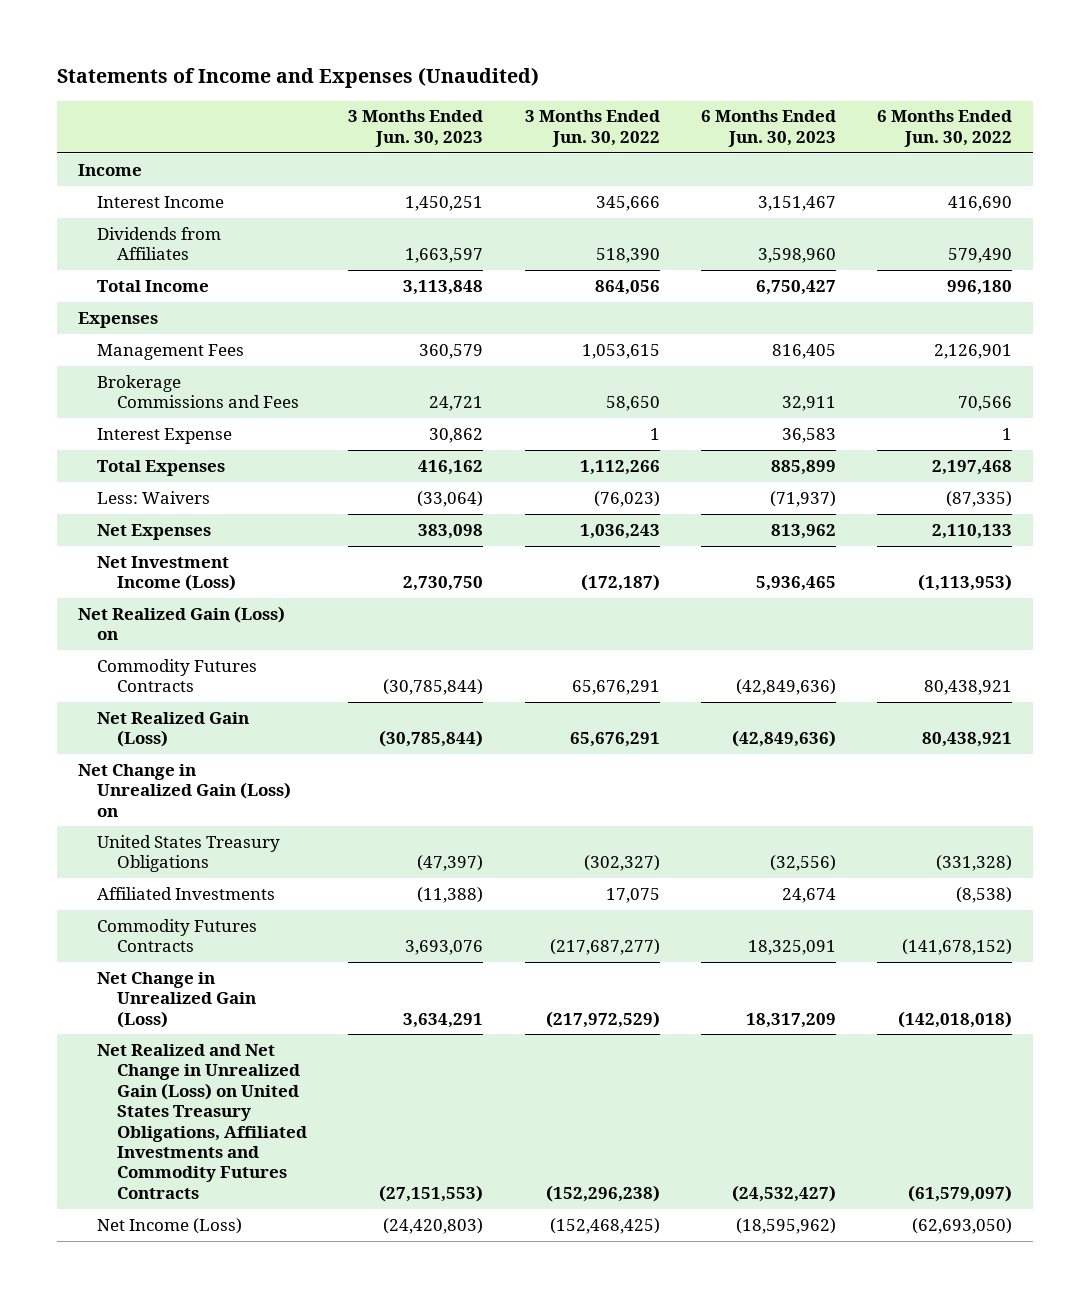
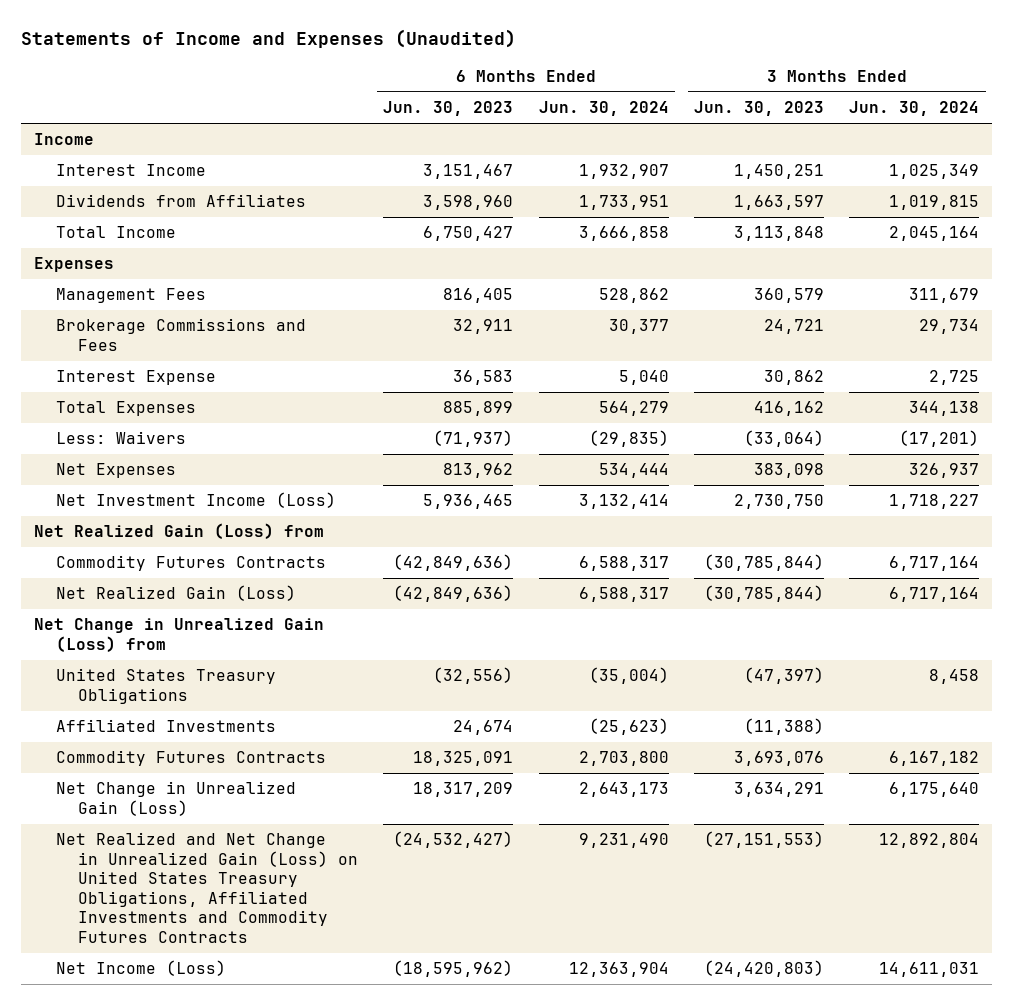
- | 3 Months Ended Jun. 30, 2023 | 3 Months Ended Jun. 30, 2022 | 6 Months Ended Jun. 30, 2023 | 6 Months Ended Jun. 30, 2022
+ | 6 Months Ended Jun. 30, 2023 | 6 Months Ended Jun. 30, 2024 | 3 Months Ended Jun. 30, 2023 | 3 Months Ended Jun. 30, 2024
- Net Realized Gain (Loss) on
+ Net Realized Gain (Loss) from
- Net Change in Unrealized Gain (Loss) on
+ Net Change in Unrealized Gain (Loss) from

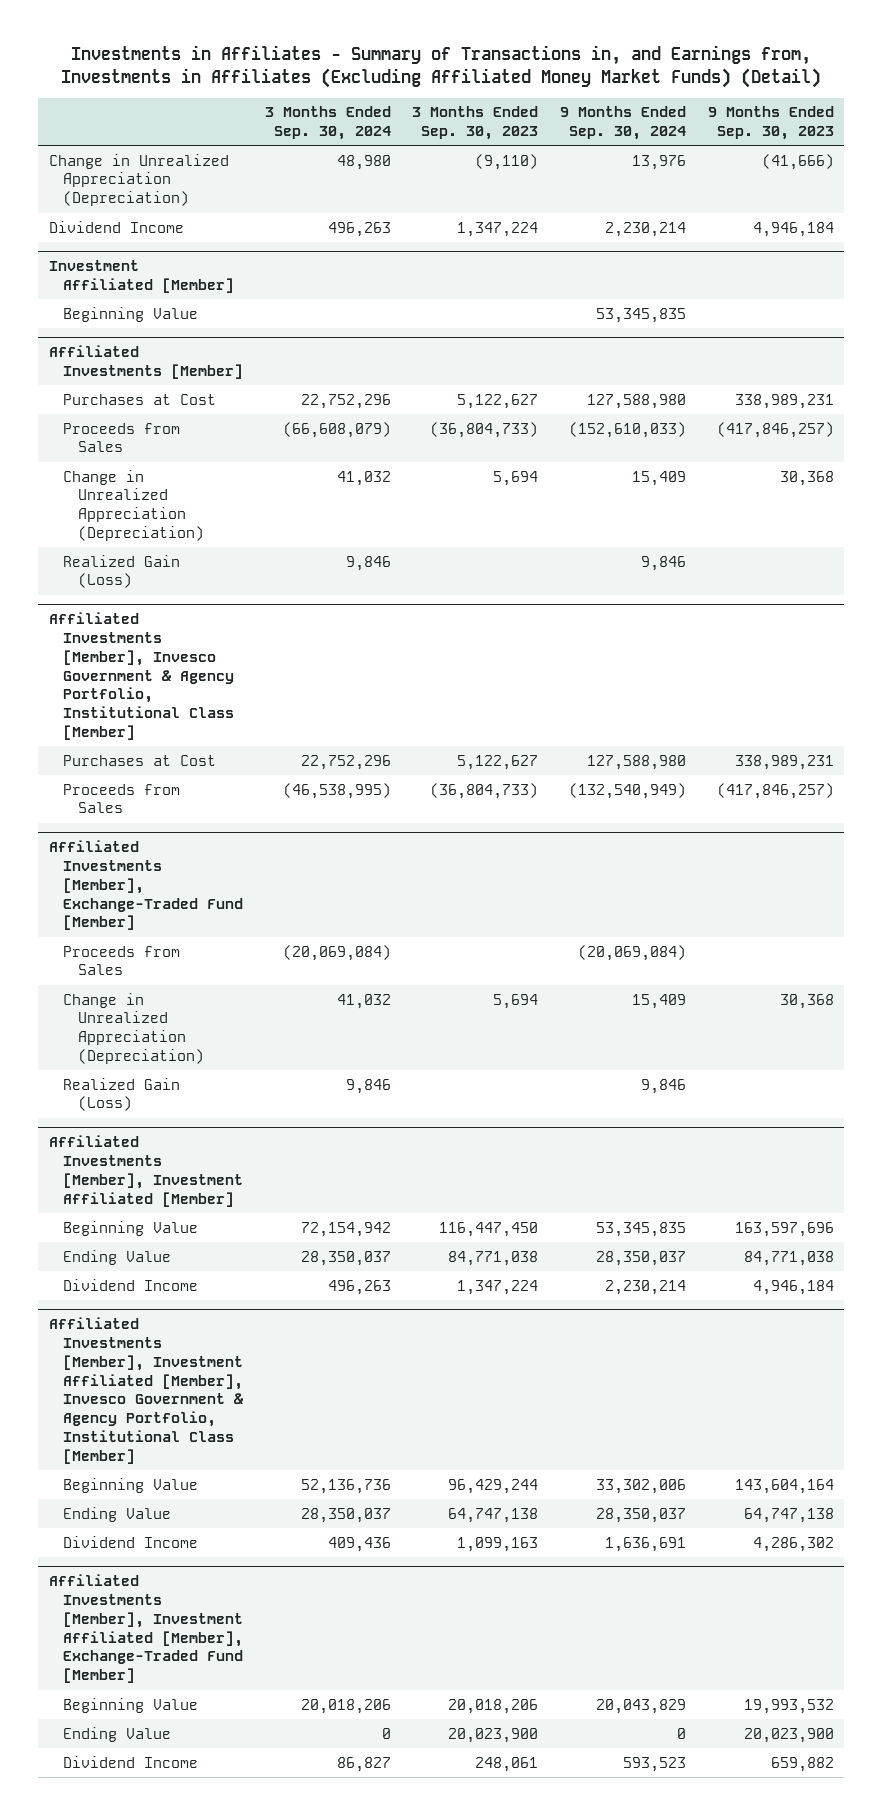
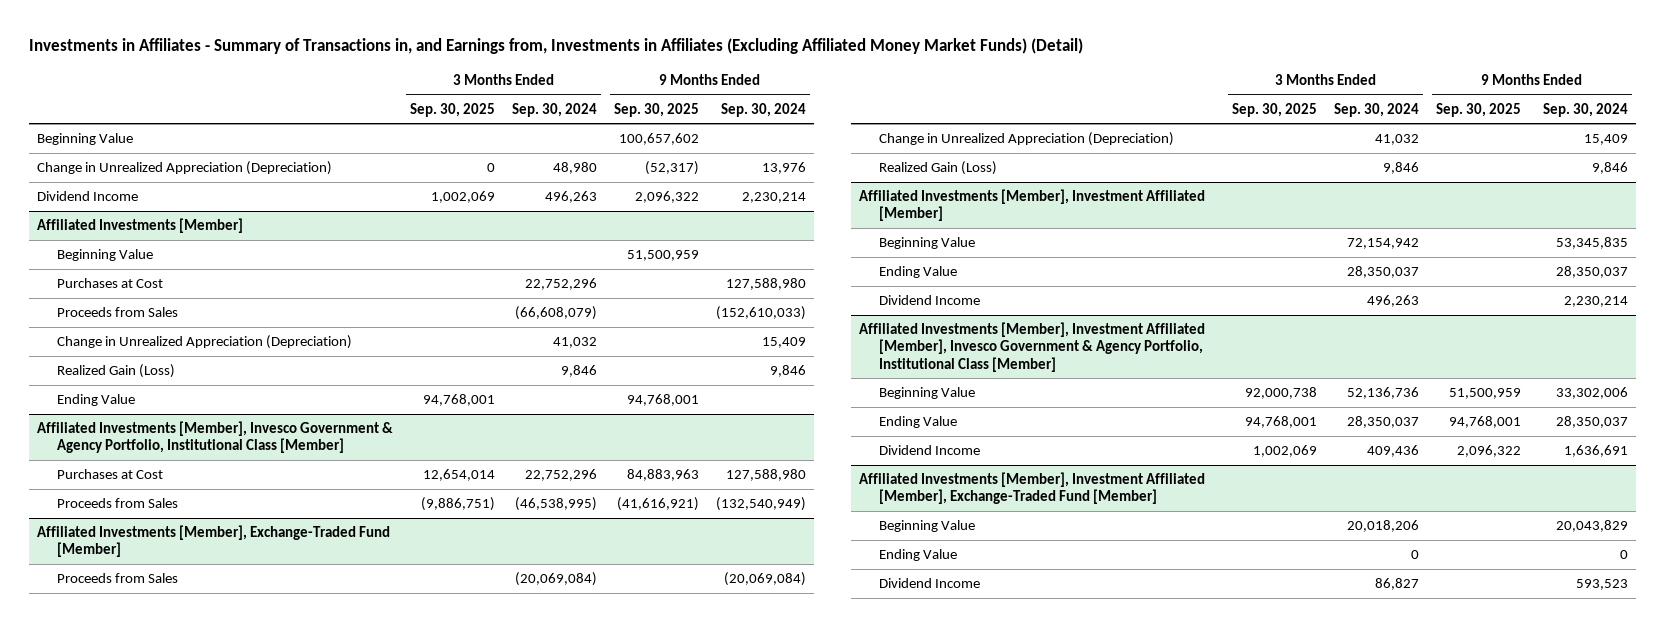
- | 3 Months Ended Sep. 30, 2024 | 3 Months Ended Sep. 30, 2023 | 9 Months Ended Sep. 30, 2024 | 9 Months Ended Sep. 30, 2023
+ | 3 Months Ended Sep. 30, 2025 | 3 Months Ended Sep. 30, 2024 | 9 Months Ended Sep. 30, 2025 | 9 Months Ended Sep. 30, 2024
+ Beginning Value | | | 100,657,602 |
- Investment Affiliated [Member]
- Beginning Value | | | 53,345,835 |
@ Affiliated Investments [Member]
+ Beginning Value | | | 51,500,959 |
+ Ending Value | 94,768,001 | | 94,768,001 |

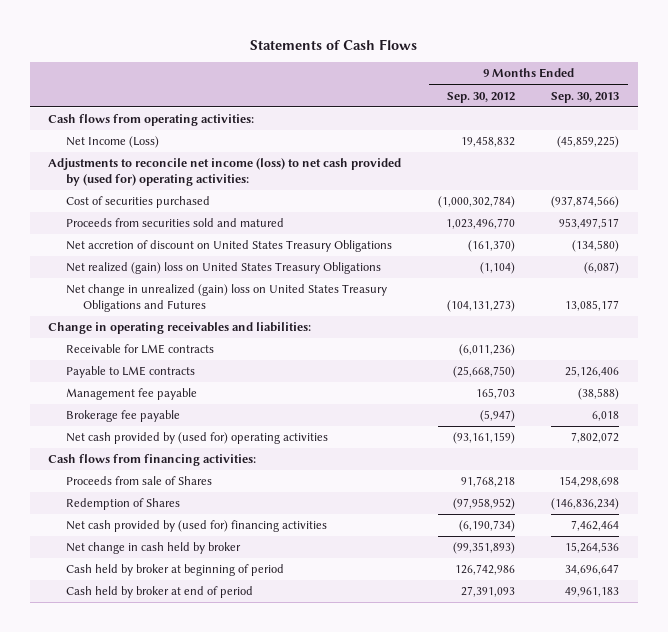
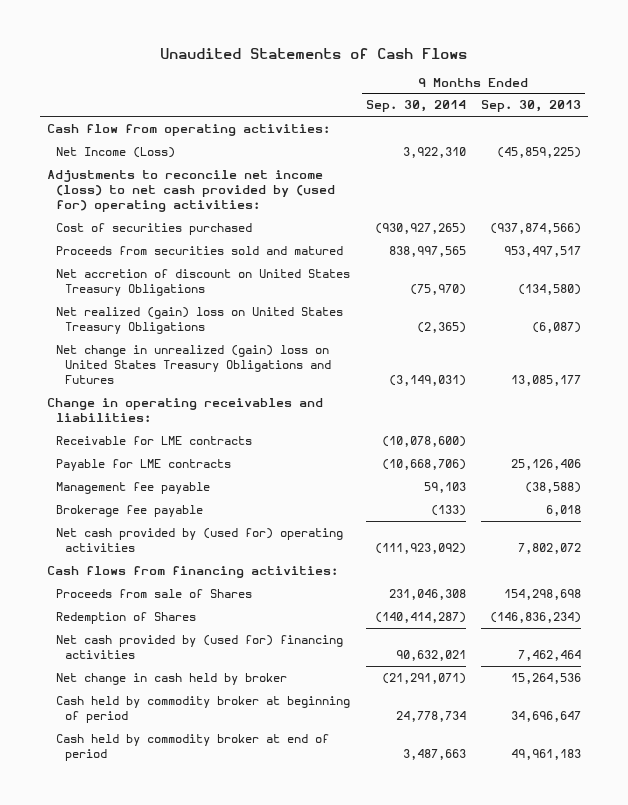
- Statements of Cash Flows
+ Unaudited Statements of Cash Flows
- | 9 Months Ended Sep. 30, 2012 | 9 Months Ended Sep. 30, 2013
+ | 9 Months Ended Sep. 30, 2014 | 9 Months Ended Sep. 30, 2013
- Cash flows from operating activities:
+ Cash flow from operating activities:
- Payable to LME contracts | (25,668,750) | 25,126,406
+ Payable for LME contracts | (10,668,706) | 25,126,406
- Cash held by broker at beginning of period | 126,742,986 | 34,696,647
- Cash held by broker at end of period | 27,391,093 | 49,961,183
+ Cash held by commodity broker at beginning of period | 24,778,734 | 34,696,647
+ Cash held by commodity broker at end of period | 3,487,663 | 49,961,183

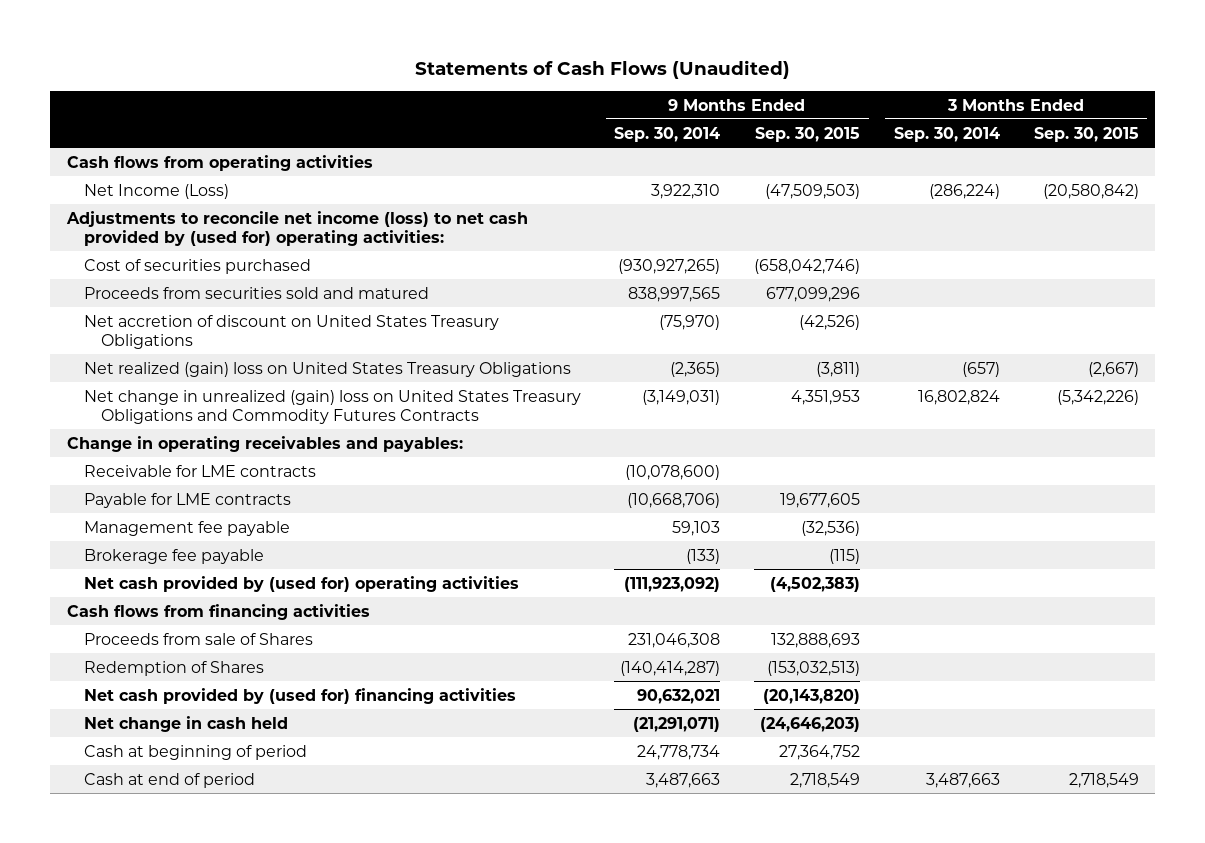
- Unaudited Statements of Cash Flows
+ Statements of Cash Flows (Unaudited)
- | 9 Months Ended Sep. 30, 2014 | 9 Months Ended Sep. 30, 2013
+ | 9 Months Ended Sep. 30, 2014 | 9 Months Ended Sep. 30, 2015 | 3 Months Ended Sep. 30, 2014 | 3 Months Ended Sep. 30, 2015
- Cash flow from operating activities:
+ Cash flows from operating activities
- Net change in unrealized (gain) loss on United States Treasury Obligations and Futures | (3,149,031) | 13,085,177
- Change in operating receivables and liabilities:
+ Net change in unrealized (gain) loss on United States Treasury Obligations and Commodity Futures Contracts | (3,149,031) | 4,351,953 | 16,802,824 | (5,342,226)
+ Change in operating receivables and payables:
- Cash flows from financing activities:
+ Cash flows from financing activities
- Net change in cash held by broker | (21,291,071) | 15,264,536
- Cash held by commodity broker at beginning of period | 24,778,734 | 34,696,647
- Cash held by commodity broker at end of period | 3,487,663 | 49,961,183
+ Net change in cash held | (21,291,071) | (24,646,203) | |
+ Cash at beginning of period | 24,778,734 | 27,364,752 | |
+ Cash at end of period | 3,487,663 | 2,718,549 | 3,487,663 | 2,718,549

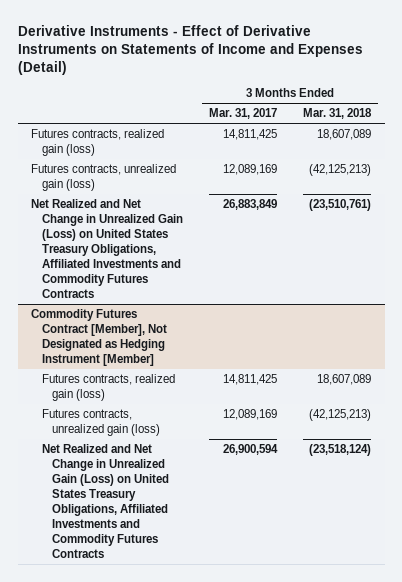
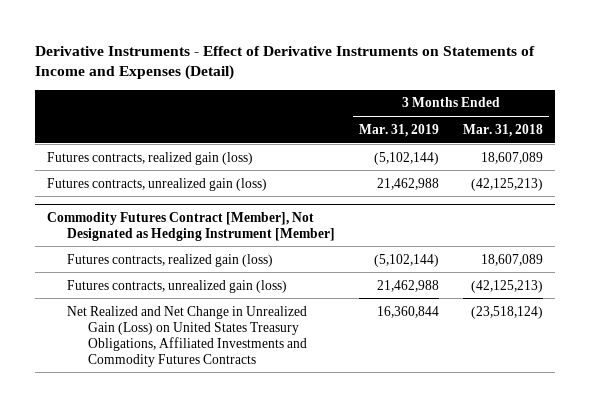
- | 3 Months Ended Mar. 31, 2017 | 3 Months Ended Mar. 31, 2018
+ | 3 Months Ended Mar. 31, 2019 | 3 Months Ended Mar. 31, 2018
- Net Realized and Net Change in Unrealized Gain (Loss) on United States Treasury Obligations, Affiliated Investments and Commodity Futures Contracts | 26,883,849 | (23,510,761)

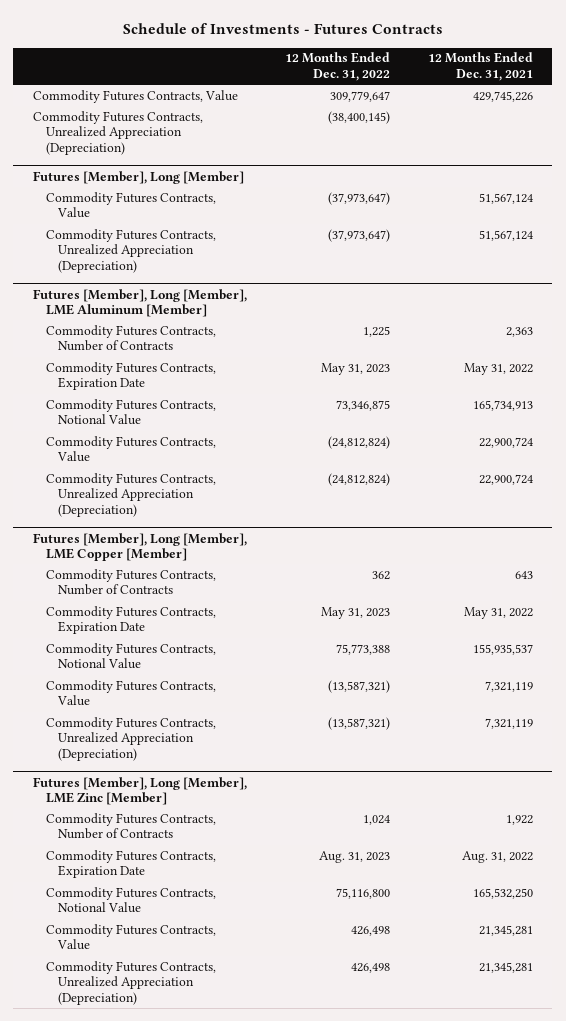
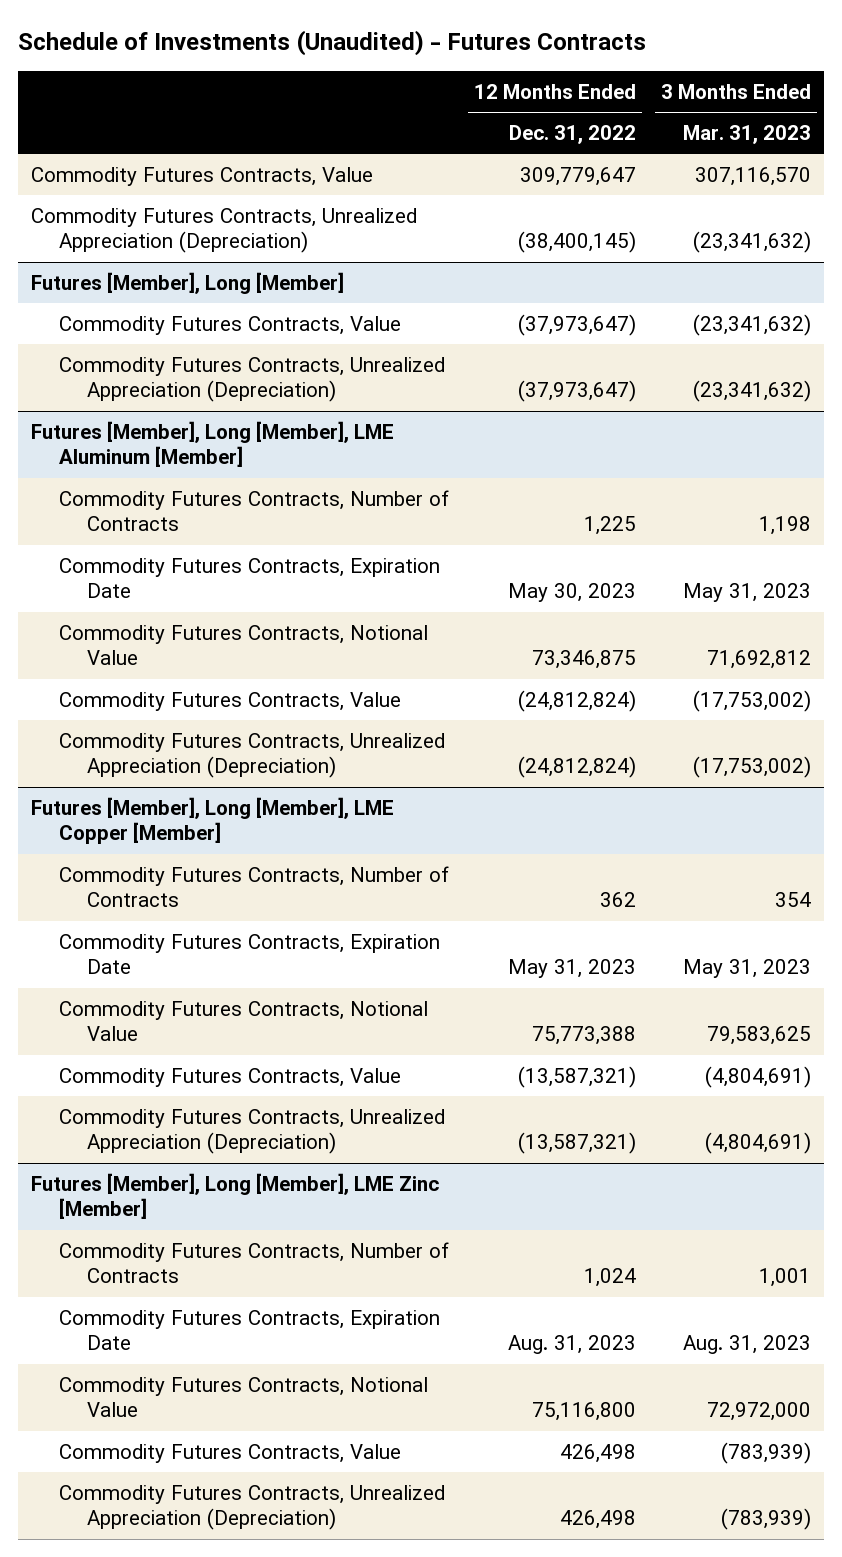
- Schedule of Investments - Futures Contracts
+ Schedule of Investments (Unaudited) - Futures Contracts
- | 12 Months Ended Dec. 31, 2022 | 12 Months Ended Dec. 31, 2021
+ | 12 Months Ended Dec. 31, 2022 | 3 Months Ended Mar. 31, 2023
@ Futures [Member], Long [Member], LME Aluminum [Member]
- Commodity Futures Contracts, Expiration Date | May 31, 2023 | May 31, 2022
+ Commodity Futures Contracts, Expiration Date | May 30, 2023 | May 31, 2023

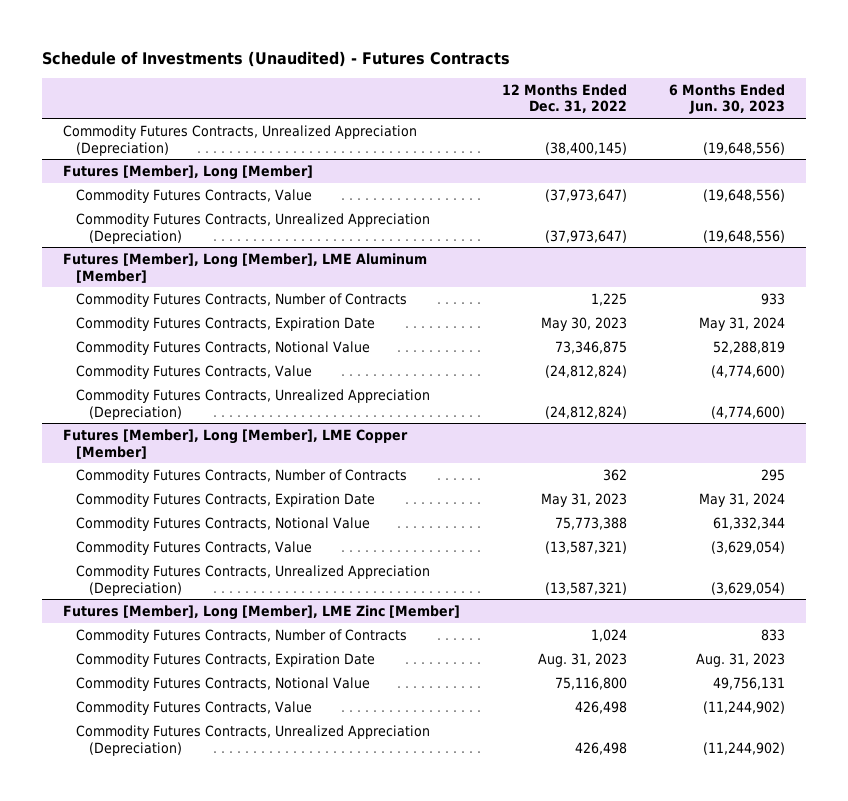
- | 12 Months Ended Dec. 31, 2022 | 3 Months Ended Mar. 31, 2023
+ | 12 Months Ended Dec. 31, 2022 | 6 Months Ended Jun. 30, 2023
- Commodity Futures Contracts, Value | 309,779,647 | 307,116,570

